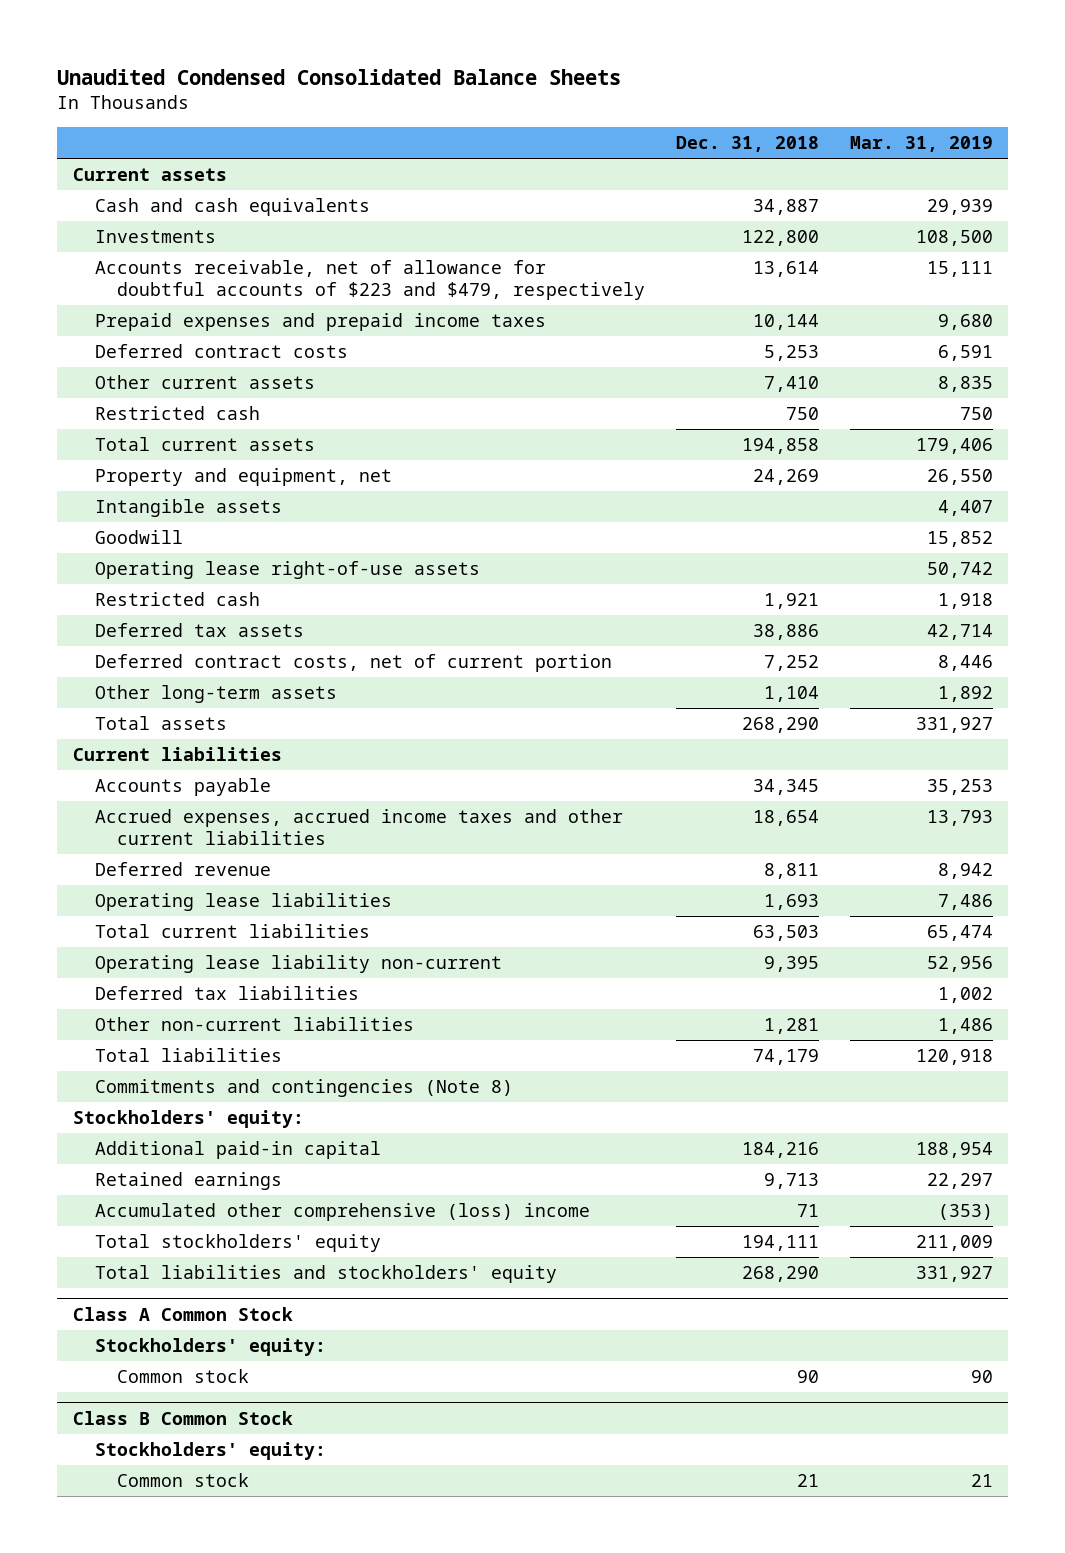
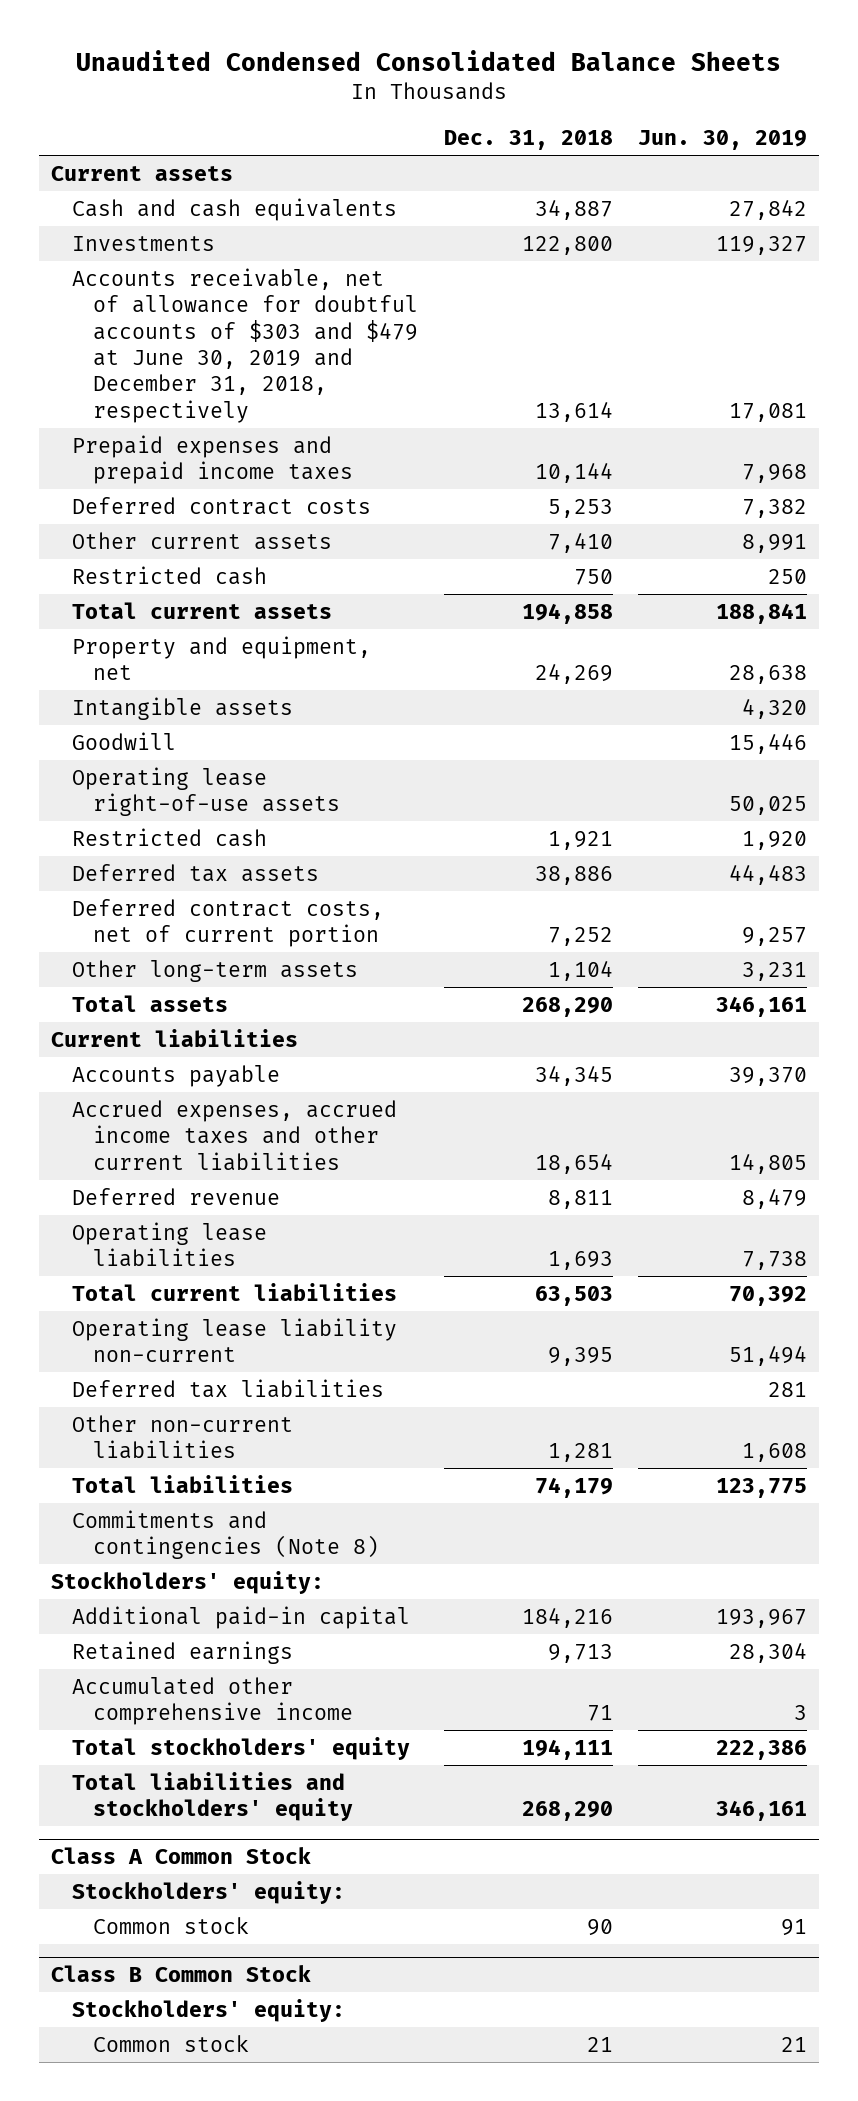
- | Dec. 31, 2018 | Mar. 31, 2019
+ | Dec. 31, 2018 | Jun. 30, 2019
- Accounts receivable, net of allowance for doubtful accounts of $223 and $479, respectively | 13,614 | 15,111
+ Accounts receivable, net of allowance for doubtful accounts of $303 and $479 at June 30, 2019 and December 31, 2018, respectively | 13,614 | 17,081
- Accumulated other comprehensive (loss) income | 71 | (353)
+ Accumulated other comprehensive income | 71 | 3

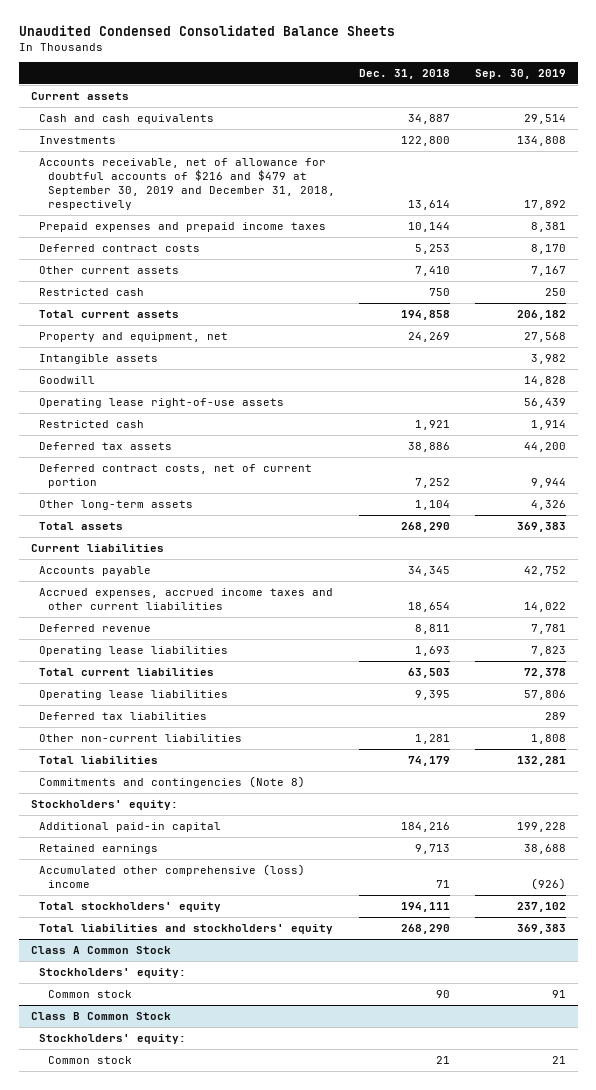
- | Dec. 31, 2018 | Jun. 30, 2019
+ | Dec. 31, 2018 | Sep. 30, 2019
- Accounts receivable, net of allowance for doubtful accounts of $303 and $479 at June 30, 2019 and December 31, 2018, respectively | 13,614 | 17,081
+ Accounts receivable, net of allowance for doubtful accounts of $216 and $479 at September 30, 2019 and December 31, 2018, respectively | 13,614 | 17,892
- Operating lease liability non-current | 9,395 | 51,494
+ Operating lease liabilities | 9,395 | 57,806
- Accumulated other comprehensive income | 71 | 3
+ Accumulated other comprehensive (loss) income | 71 | (926)

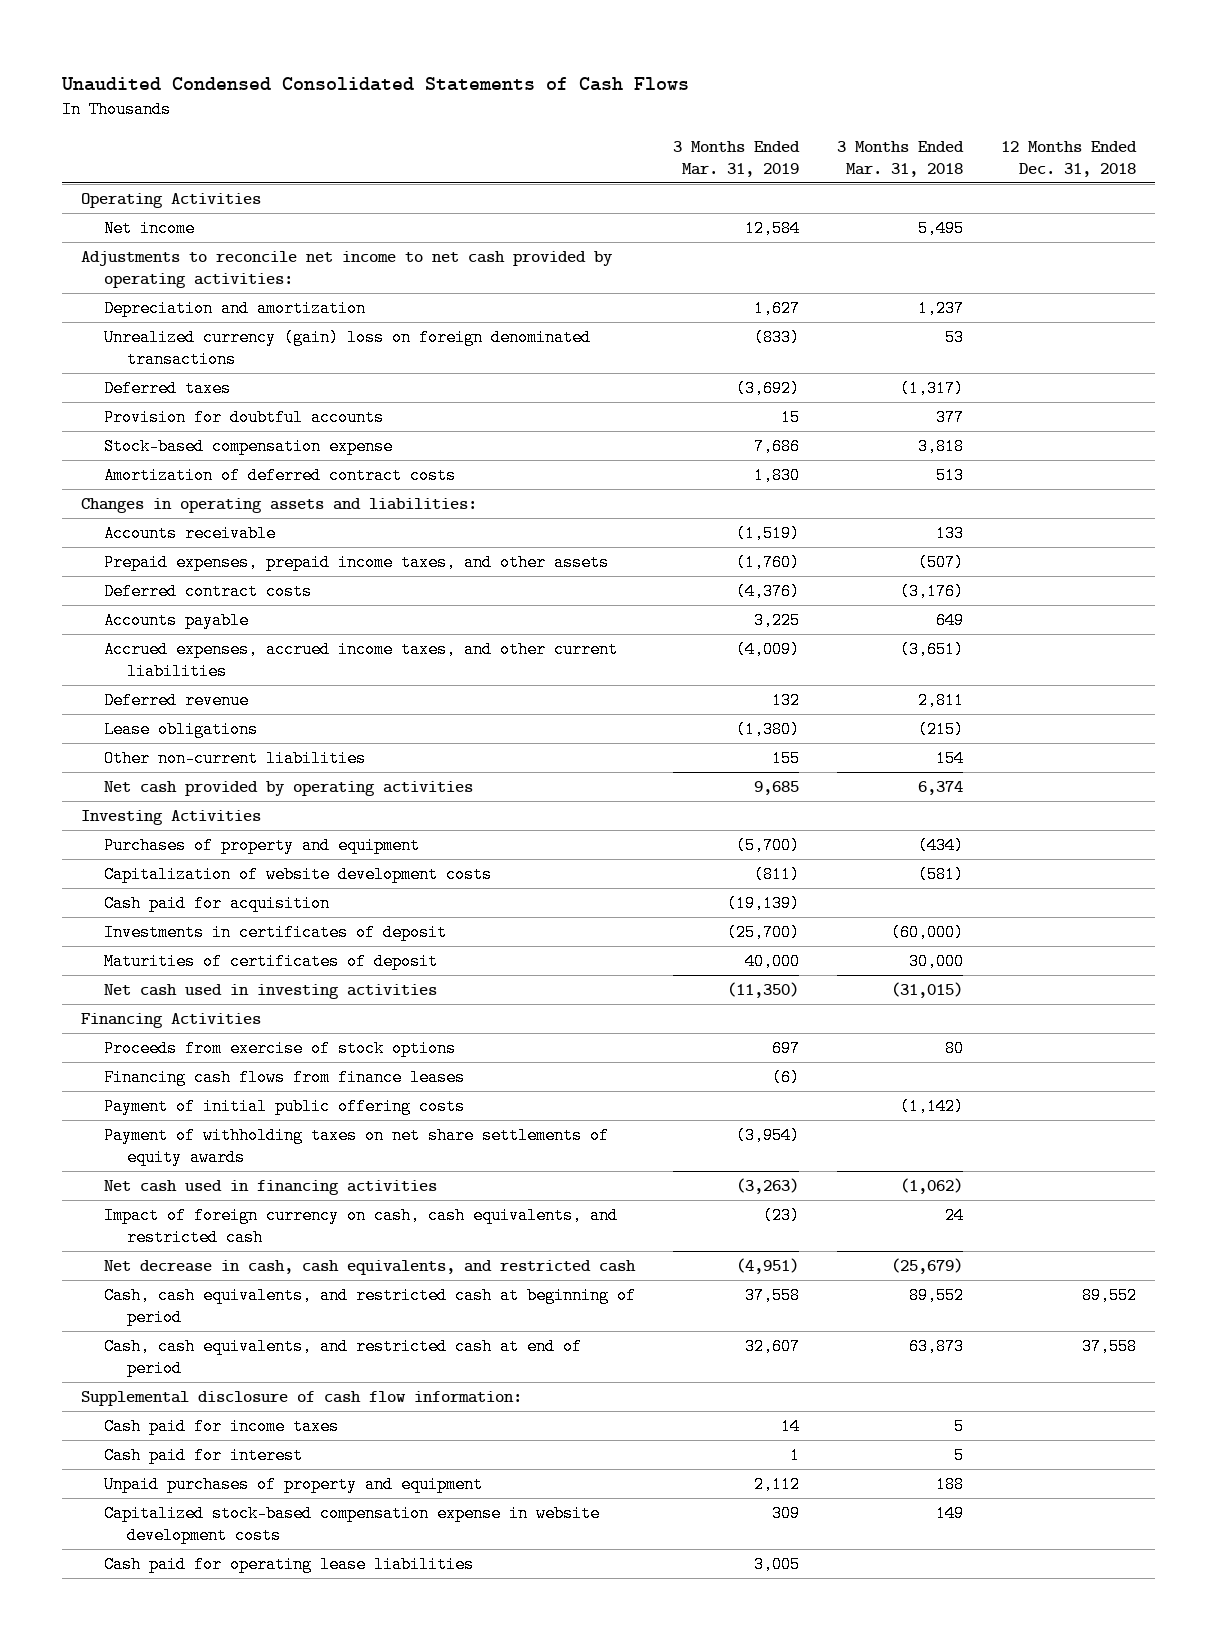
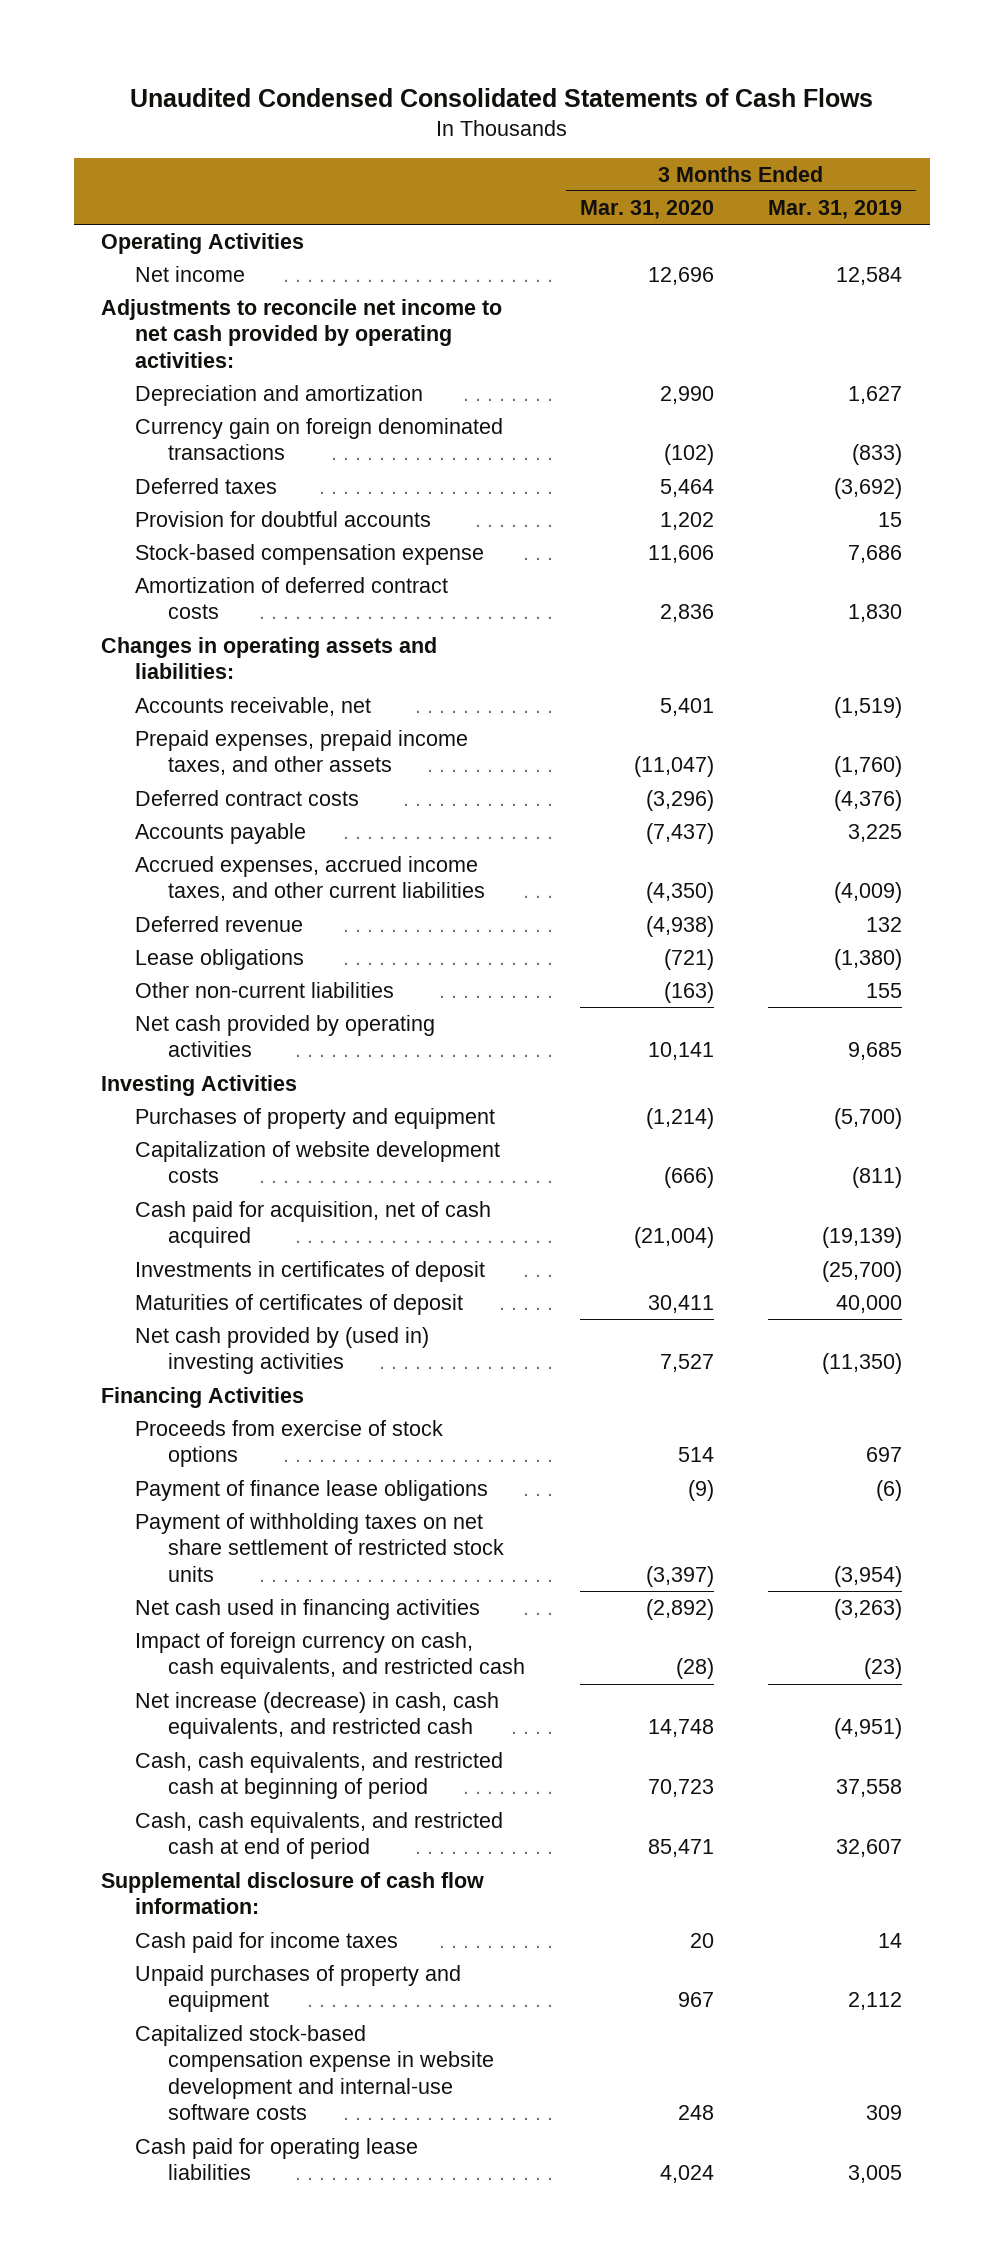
- | 3 Months Ended Mar. 31, 2019 | 3 Months Ended Mar. 31, 2018 | 12 Months Ended Dec. 31, 2018
+ | 3 Months Ended Mar. 31, 2020 | 3 Months Ended Mar. 31, 2019
- Unrealized currency (gain) loss on foreign denominated transactions | (833) | 53 |
+ Currency gain on foreign denominated transactions | (102) | (833)
- Accounts receivable | (1,519) | 133 |
+ Accounts receivable, net | 5,401 | (1,519)
- Cash paid for acquisition | (19,139) | |
+ Cash paid for acquisition, net of cash acquired | (21,004) | (19,139)
- Net cash used in investing activities | (11,350) | (31,015) |
+ Net cash provided by (used in) investing activities | 7,527 | (11,350)
- Financing cash flows from finance leases | (6) | |
- Payment of initial public offering costs | | (1,142) |
- Payment of withholding taxes on net share settlements of equity awards | (3,954) | |
+ Payment of finance lease obligations | (9) | (6)
+ Payment of withholding taxes on net share settlement of restricted stock units | (3,397) | (3,954)
- Net decrease in cash, cash equivalents, and restricted cash | (4,951) | (25,679) |
+ Net increase (decrease) in cash, cash equivalents, and restricted cash | 14,748 | (4,951)
- Cash paid for interest | 1 | 5 |
- Capitalized stock-based compensation expense in website development costs | 309 | 149 |
+ Capitalized stock-based compensation expense in website development and internal-use software costs | 248 | 309

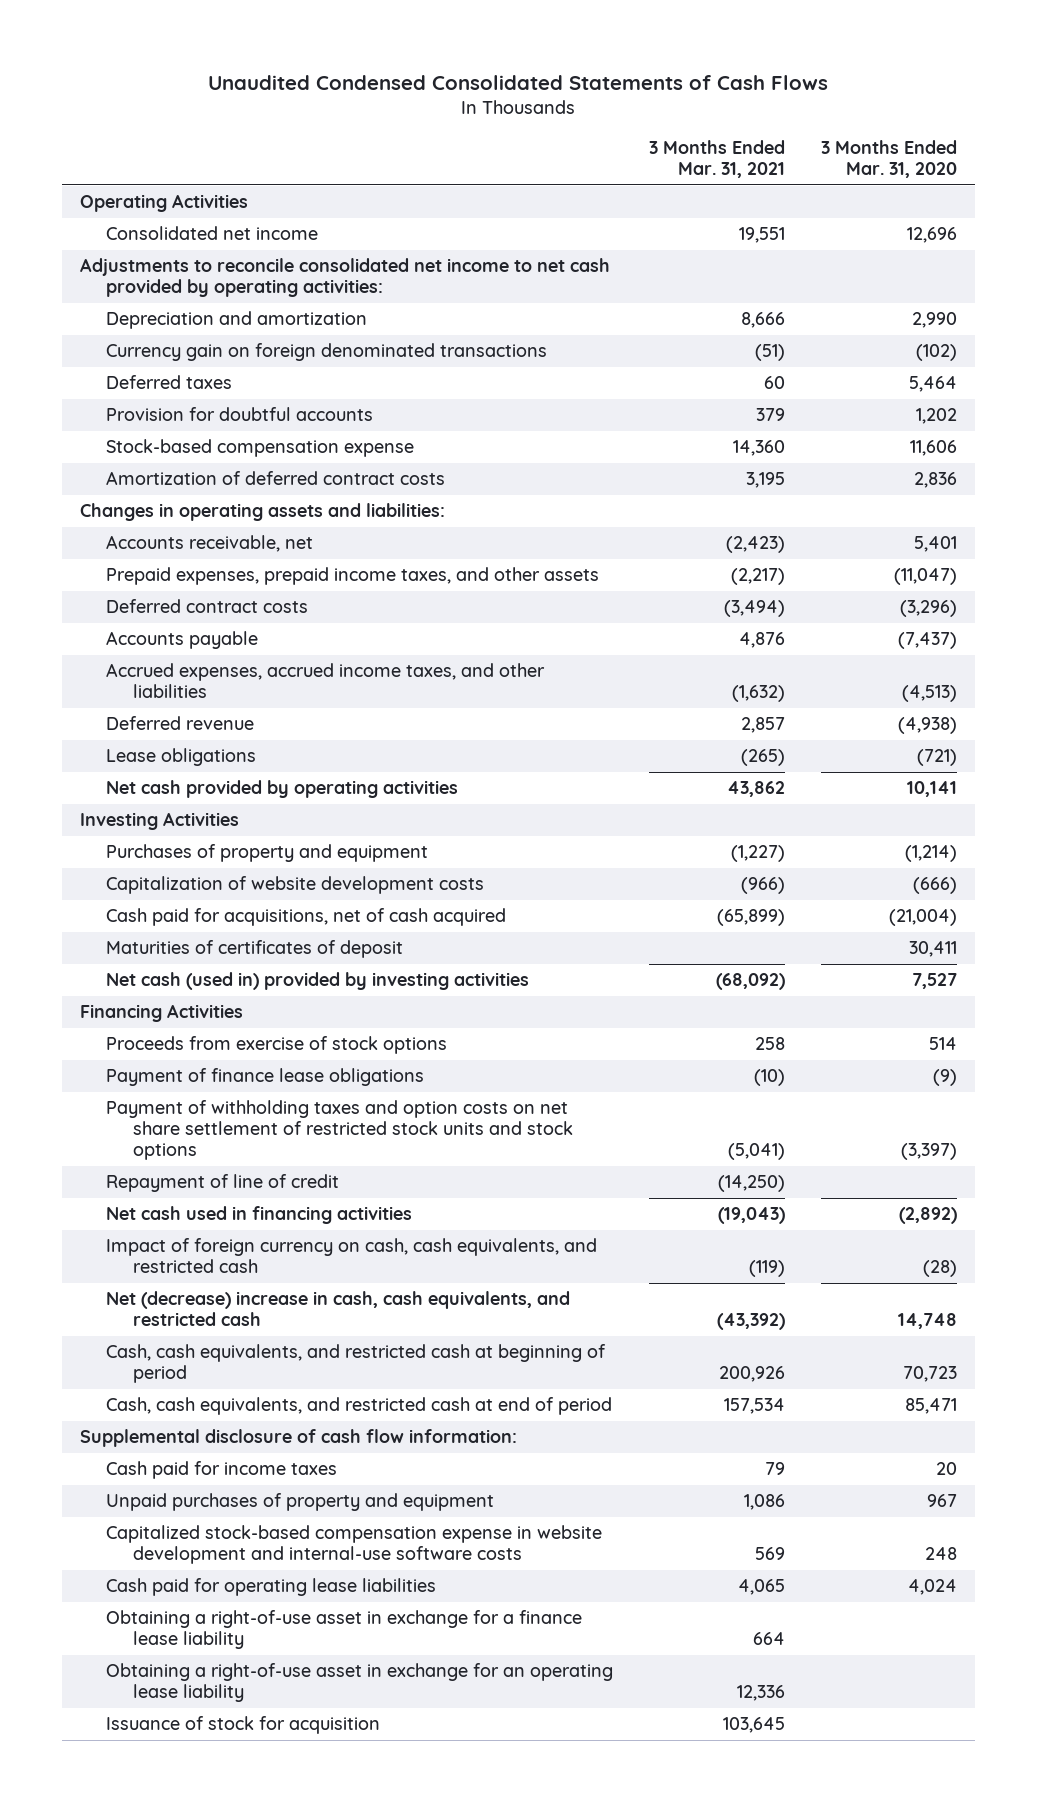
- | 3 Months Ended Mar. 31, 2020 | 3 Months Ended Mar. 31, 2019
+ | 3 Months Ended Mar. 31, 2021 | 3 Months Ended Mar. 31, 2020
- Net income | 12,696 | 12,584
- Adjustments to reconcile net income to net cash provided by operating activities:
+ Consolidated net income | 19,551 | 12,696
+ Adjustments to reconcile consolidated net income to net cash provided by operating activities:
- Accrued expenses, accrued income taxes, and other current liabilities | (4,350) | (4,009)
+ Accrued expenses, accrued income taxes, and other liabilities | (1,632) | (4,513)
- Other non-current liabilities | (163) | 155
- Cash paid for acquisition, net of cash acquired | (21,004) | (19,139)
- Investments in certificates of deposit | | (25,700)
+ Cash paid for acquisitions, net of cash acquired | (65,899) | (21,004)
- Net cash provided by (used in) investing activities | 7,527 | (11,350)
+ Net cash (used in) provided by investing activities | (68,092) | 7,527
- Payment of withholding taxes on net share settlement of restricted stock units | (3,397) | (3,954)
+ Payment of withholding taxes and option costs on net share settlement of restricted stock units and stock options | (5,041) | (3,397)
+ Repayment of line of credit | (14,250) |
- Net increase (decrease) in cash, cash equivalents, and restricted cash | 14,748 | (4,951)
+ Net (decrease) increase in cash, cash equivalents, and restricted cash | (43,392) | 14,748
+ Obtaining a right-of-use asset in exchange for a finance lease liability | 664 |
+ Obtaining a right-of-use asset in exchange for an operating lease liability | 12,336 |
+ Issuance of stock for acquisition | 103,645 |

